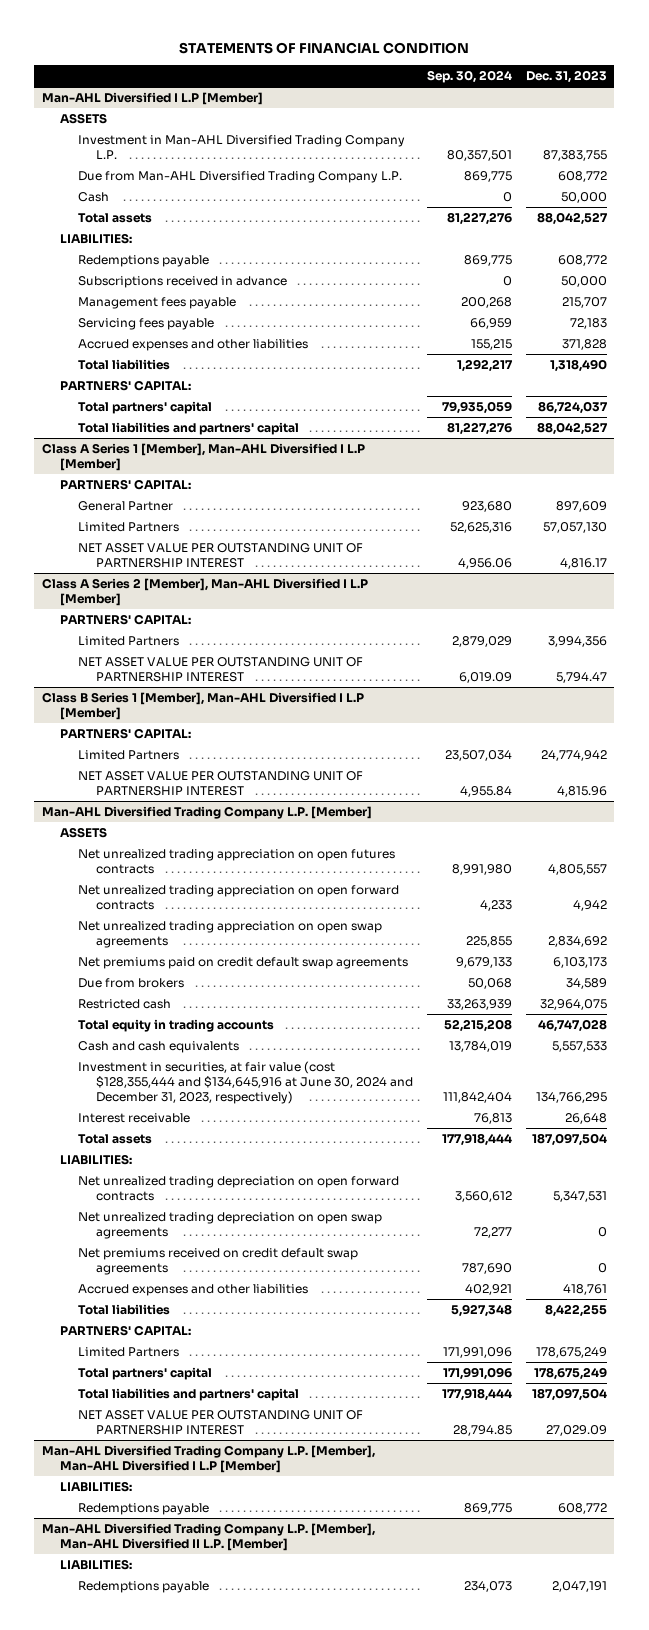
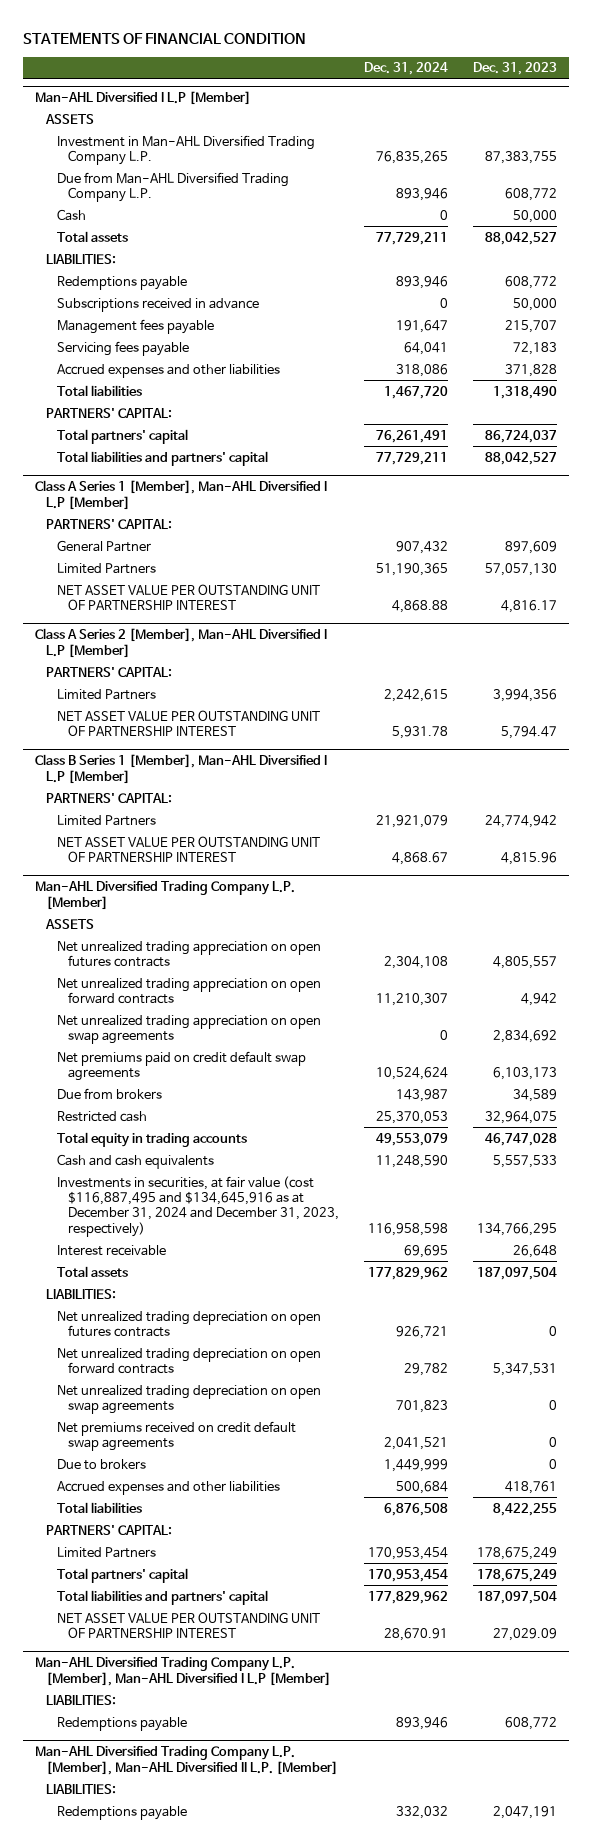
- | Sep. 30, 2024 | Dec. 31, 2023
+ | Dec. 31, 2024 | Dec. 31, 2023
@ Man-AHL Diversified Trading Company L.P. [Member]
- Investment in securities, at fair value (cost $128,355,444 and $134,645,916 at June 30, 2024 and December 31, 2023, respectively) | 111,842,404 | 134,766,295
+ Investments in securities, at fair value (cost $116,887,495 and $134,645,916 as at December 31, 2024 and December 31, 2023, respectively) | 116,958,598 | 134,766,295
+ Net unrealized trading depreciation on open futures contracts | 926,721 | 0
+ Due to brokers | 1,449,999 | 0

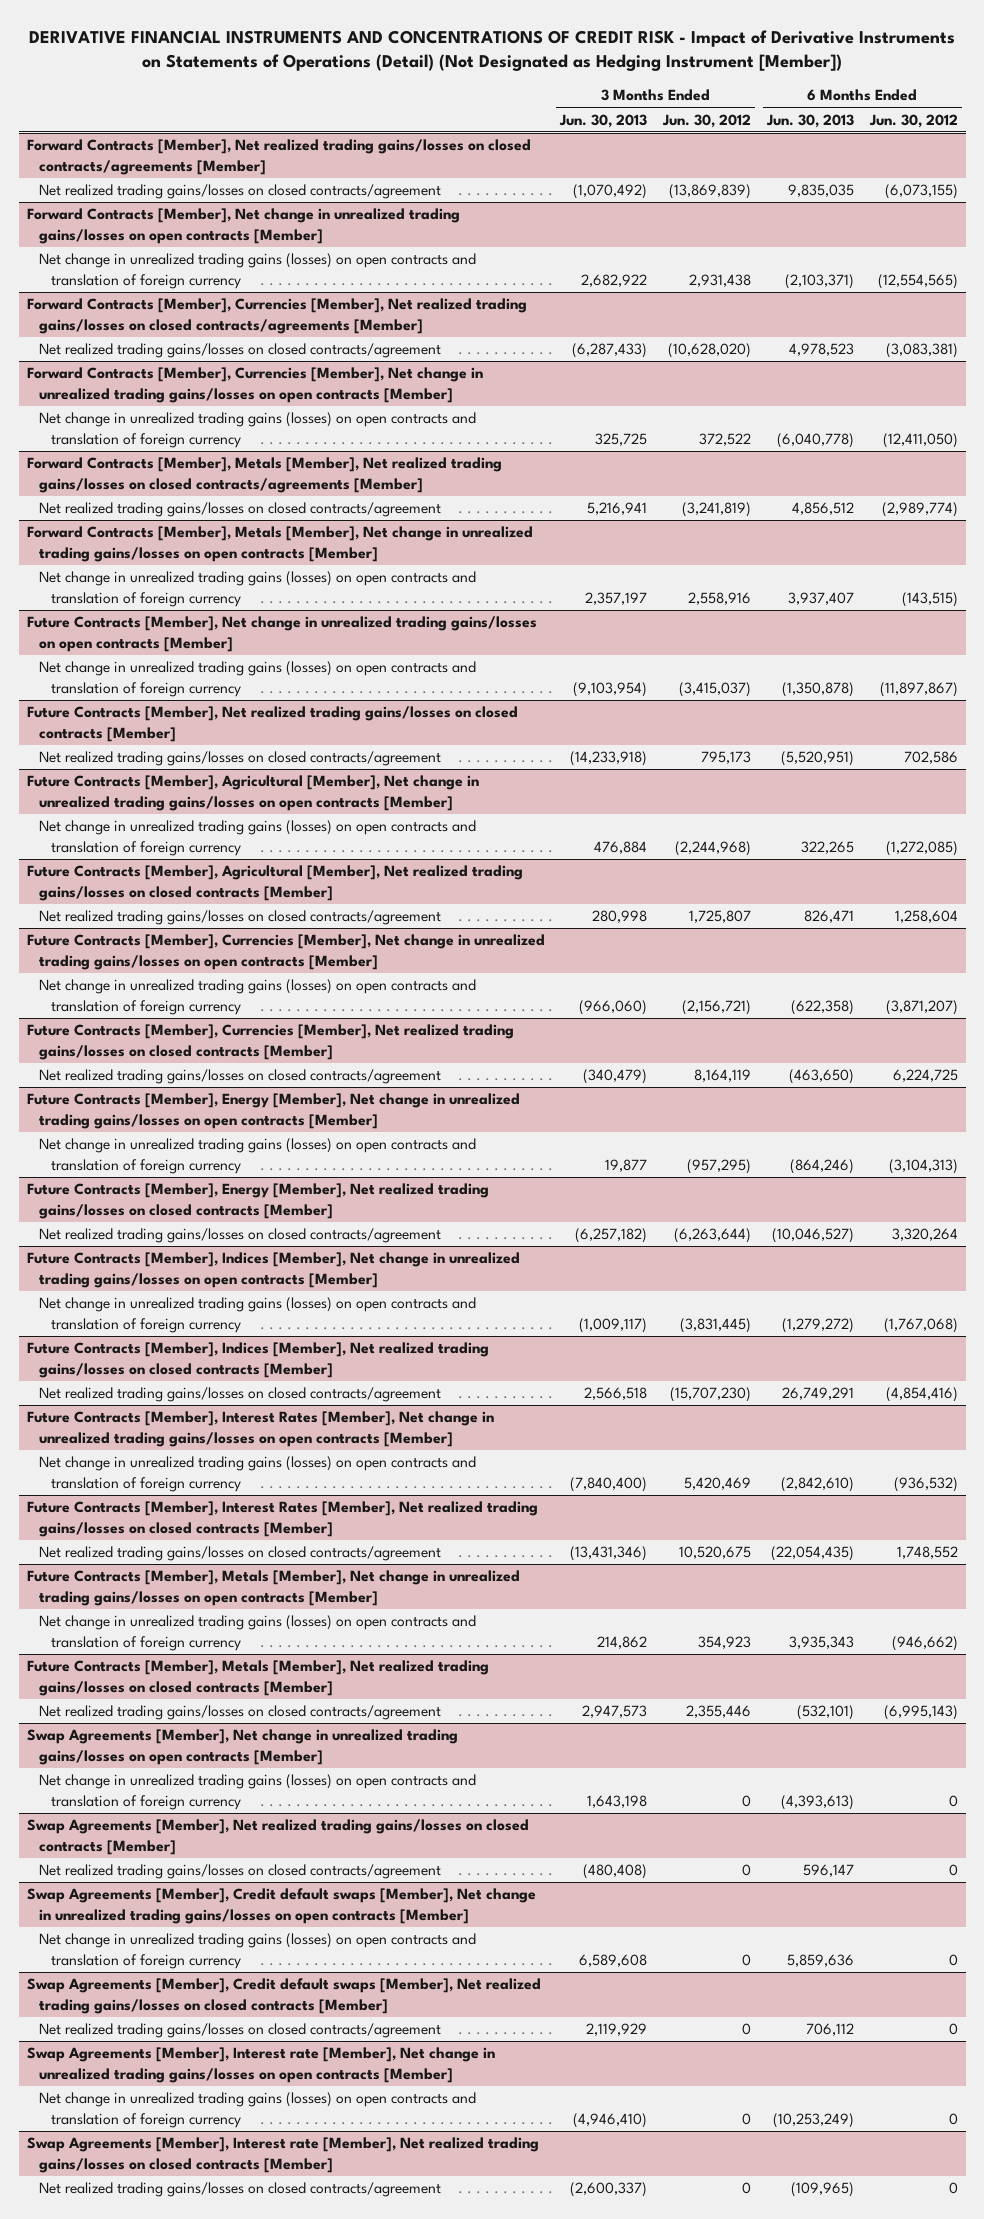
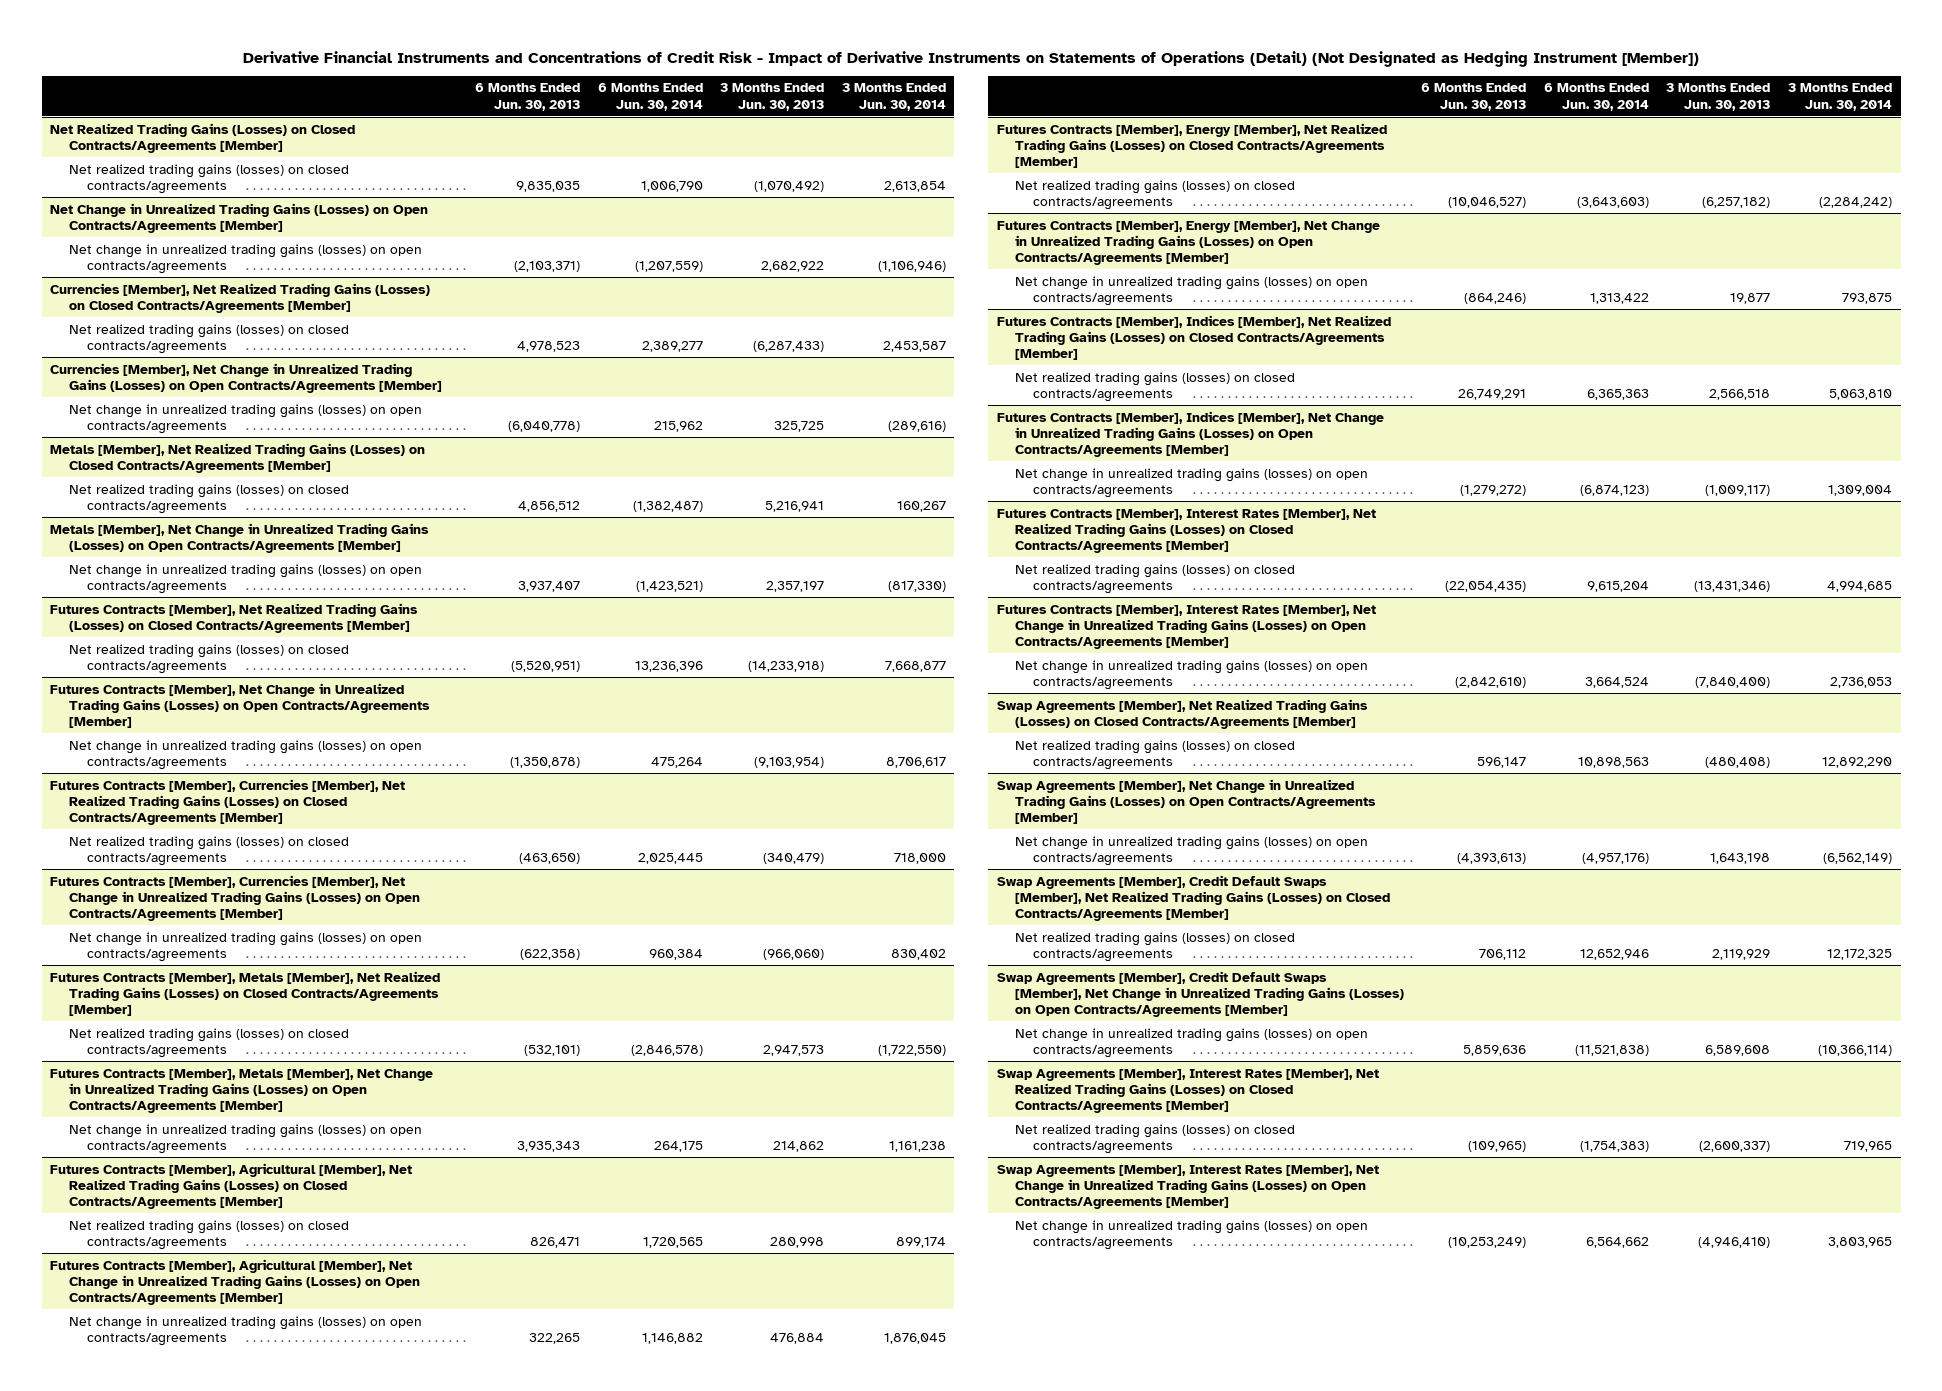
- DERIVATIVE FINANCIAL INSTRUMENTS AND CONCENTRATIONS OF CREDIT RISK - Impact of Derivative Instruments on Statements of Operations (Detail) (Not Designated as Hedging Instrument [Member])
+ Derivative Financial Instruments and Concentrations of Credit Risk - Impact of Derivative Instruments on Statements of Operations (Detail) (Not Designated as Hedging Instrument [Member])
- | 3 Months Ended Jun. 30, 2013 | 3 Months Ended Jun. 30, 2012 | 6 Months Ended Jun. 30, 2013 | 6 Months Ended Jun. 30, 2012
+ | 6 Months Ended Jun. 30, 2013 | 6 Months Ended Jun. 30, 2014 | 3 Months Ended Jun. 30, 2013 | 3 Months Ended Jun. 30, 2014
- Forward Contracts [Member], Net realized trading gains/losses on closed contracts/agreements [Member]
- Net realized trading gains/losses on closed contracts/agreement | (1,070,492) | (13,869,839) | 9,835,035 | (6,073,155)
- Forward Contracts [Member], Net change in unrealized trading gains/losses on open contracts [Member]
- Net change in unrealized trading gains (losses) on open contracts and translation of foreign currency | 2,682,922 | 2,931,438 | (2,103,371) | (12,554,565)
- Forward Contracts [Member], Currencies [Member], Net realized trading gains/losses on closed contracts/agreements [Member]
- Net realized trading gains/losses on closed contracts/agreement | (6,287,433) | (10,628,020) | 4,978,523 | (3,083,381)
- Forward Contracts [Member], Currencies [Member], Net change in unrealized trading gains/losses on open contracts [Member]
- Net change in unrealized trading gains (losses) on open contracts and translation of foreign currency | 325,725 | 372,522 | (6,040,778) | (12,411,050)
- Forward Contracts [Member], Metals [Member], Net realized trading gains/losses on closed contracts/agreements [Member]
- Net realized trading gains/losses on closed contracts/agreement | 5,216,941 | (3,241,819) | 4,856,512 | (2,989,774)
- Forward Contracts [Member], Metals [Member], Net change in unrealized trading gains/losses on open contracts [Member]
- Net change in unrealized trading gains (losses) on open contracts and translation of foreign currency | 2,357,197 | 2,558,916 | 3,937,407 | (143,515)
- Future Contracts [Member], Net change in unrealized trading gains/losses on open contracts [Member]
- Net change in unrealized trading gains (losses) on open contracts and translation of foreign currency | (9,103,954) | (3,415,037) | (1,350,878) | (11,897,867)
- Future Contracts [Member], Net realized trading gains/losses on closed contracts [Member]
- Net realized trading gains/losses on closed contracts/agreement | (14,233,918) | 795,173 | (5,520,951) | 702,586
- Future Contracts [Member], Agricultural [Member], Net change in unrealized trading gains/losses on open contracts [Member]
- Net change in unrealized trading gains (losses) on open contracts and translation of foreign currency | 476,884 | (2,244,968) | 322,265 | (1,272,085)
- Future Contracts [Member], Agricultural [Member], Net realized trading gains/losses on closed contracts [Member]
- Net realized trading gains/losses on closed contracts/agreement | 280,998 | 1,725,807 | 826,471 | 1,258,604
- Future Contracts [Member], Currencies [Member], Net change in unrealized trading gains/losses on open contracts [Member]
- Net change in unrealized trading gains (losses) on open contracts and translation of foreign currency | (966,060) | (2,156,721) | (622,358) | (3,871,207)
- Future Contracts [Member], Currencies [Member], Net realized trading gains/losses on closed contracts [Member]
- Net realized trading gains/losses on closed contracts/agreement | (340,479) | 8,164,119 | (463,650) | 6,224,725
- Future Contracts [Member], Energy [Member], Net change in unrealized trading gains/losses on open contracts [Member]
- Net change in unrealized trading gains (losses) on open contracts and translation of foreign currency | 19,877 | (957,295) | (864,246) | (3,104,313)
- Future Contracts [Member], Energy [Member], Net realized trading gains/losses on closed contracts [Member]
- Net realized trading gains/losses on closed contracts/agreement | (6,257,182) | (6,263,644) | (10,046,527) | 3,320,264
- Future Contracts [Member], Indices [Member], Net change in unrealized trading gains/losses on open contracts [Member]
- Net change in unrealized trading gains (losses) on open contracts and translation of foreign currency | (1,009,117) | (3,831,445) | (1,279,272) | (1,767,068)
- Future Contracts [Member], Indices [Member], Net realized trading gains/losses on closed contracts [Member]
- Net realized trading gains/losses on closed contracts/agreement | 2,566,518 | (15,707,230) | 26,749,291 | (4,854,416)
- Future Contracts [Member], Interest Rates [Member], Net change in unrealized trading gains/losses on open contracts [Member]
- Net change in unrealized trading gains (losses) on open contracts and translation of foreign currency | (7,840,400) | 5,420,469 | (2,842,610) | (936,532)
- Future Contracts [Member], Interest Rates [Member], Net realized trading gains/losses on closed contracts [Member]
- Net realized trading gains/losses on closed contracts/agreement | (13,431,346) | 10,520,675 | (22,054,435) | 1,748,552
- Future Contracts [Member], Metals [Member], Net change in unrealized trading gains/losses on open contracts [Member]
- Net change in unrealized trading gains (losses) on open contracts and translation of foreign currency | 214,862 | 354,923 | 3,935,343 | (946,662)
- Future Contracts [Member], Metals [Member], Net realized trading gains/losses on closed contracts [Member]
- Net realized trading gains/losses on closed contracts/agreement | 2,947,573 | 2,355,446 | (532,101) | (6,995,143)
- Swap Agreements [Member], Net change in unrealized trading gains/losses on open contracts [Member]
- Net change in unrealized trading gains (losses) on open contracts and translation of foreign currency | 1,643,198 | 0 | (4,393,613) | 0
- Swap Agreements [Member], Net realized trading gains/losses on closed contracts [Member]
- Net realized trading gains/losses on closed contracts/agreement | (480,408) | 0 | 596,147 | 0
- Swap Agreements [Member], Credit default swaps [Member], Net change in unrealized trading gains/losses on open contracts [Member]
- Net change in unrealized trading gains (losses) on open contracts and translation of foreign currency | 6,589,608 | 0 | 5,859,636 | 0
- Swap Agreements [Member], Credit default swaps [Member], Net realized trading gains/losses on closed contracts [Member]
- Net realized trading gains/losses on closed contracts/agreement | 2,119,929 | 0 | 706,112 | 0
- Swap Agreements [Member], Interest rate [Member], Net change in unrealized trading gains/losses on open contracts [Member]
- Net change in unrealized trading gains (losses) on open contracts and translation of foreign currency | (4,946,410) | 0 | (10,253,249) | 0
- Swap Agreements [Member], Interest rate [Member], Net realized trading gains/losses on closed contracts [Member]
- Net realized trading gains/losses on closed contracts/agreement | (2,600,337) | 0 | (109,965) | 0
+ Net Realized Trading Gains (Losses) on Closed Contracts/Agreements [Member]
+ Net realized trading gains (losses) on closed contracts/agreements | 9,835,035 | 1,006,790 | (1,070,492) | 2,613,854
+ Net Change in Unrealized Trading Gains (Losses) on Open Contracts/Agreements [Member]
+ Net change in unrealized trading gains (losses) on open contracts/agreements | (2,103,371) | (1,207,559) | 2,682,922 | (1,106,946)
+ Currencies [Member], Net Realized Trading Gains (Losses) on Closed Contracts/Agreements [Member]
+ Net realized trading gains (losses) on closed contracts/agreements | 4,978,523 | 2,389,277 | (6,287,433) | 2,453,587
+ Currencies [Member], Net Change in Unrealized Trading Gains (Losses) on Open Contracts/Agreements [Member]
+ Net change in unrealized trading gains (losses) on open contracts/agreements | (6,040,778) | 215,962 | 325,725 | (289,616)
+ Metals [Member], Net Realized Trading Gains (Losses) on Closed Contracts/Agreements [Member]
+ Net realized trading gains (losses) on closed contracts/agreements | 4,856,512 | (1,382,487) | 5,216,941 | 160,267
+ Metals [Member], Net Change in Unrealized Trading Gains (Losses) on Open Contracts/Agreements [Member]
+ Net change in unrealized trading gains (losses) on open contracts/agreements | 3,937,407 | (1,423,521) | 2,357,197 | (817,330)
+ Futures Contracts [Member], Net Realized Trading Gains (Losses) on Closed Contracts/Agreements [Member]
+ Net realized trading gains (losses) on closed contracts/agreements | (5,520,951) | 13,236,396 | (14,233,918) | 7,668,877
+ Futures Contracts [Member], Net Change in Unrealized Trading Gains (Losses) on Open Contracts/Agreements [Member]
+ Net change in unrealized trading gains (losses) on open contracts/agreements | (1,350,878) | 475,264 | (9,103,954) | 8,706,617
+ Futures Contracts [Member], Currencies [Member], Net Realized Trading Gains (Losses) on Closed Contracts/Agreements [Member]
+ Net realized trading gains (losses) on closed contracts/agreements | (463,650) | 2,025,445 | (340,479) | 718,000
+ Futures Contracts [Member], Currencies [Member], Net Change in Unrealized Trading Gains (Losses) on Open Contracts/Agreements [Member]
+ Net change in unrealized trading gains (losses) on open contracts/agreements | (622,358) | 960,384 | (966,060) | 830,402
+ Futures Contracts [Member], Metals [Member], Net Realized Trading Gains (Losses) on Closed Contracts/Agreements [Member]
+ Net realized trading gains (losses) on closed contracts/agreements | (532,101) | (2,846,578) | 2,947,573 | (1,722,550)
+ Futures Contracts [Member], Metals [Member], Net Change in Unrealized Trading Gains (Losses) on Open Contracts/Agreements [Member]
+ Net change in unrealized trading gains (losses) on open contracts/agreements | 3,935,343 | 264,175 | 214,862 | 1,161,238
+ Futures Contracts [Member], Agricultural [Member], Net Realized Trading Gains (Losses) on Closed Contracts/Agreements [Member]
+ Net realized trading gains (losses) on closed contracts/agreements | 826,471 | 1,720,565 | 280,998 | 899,174
+ Futures Contracts [Member], Agricultural [Member], Net Change in Unrealized Trading Gains (Losses) on Open Contracts/Agreements [Member]
+ Net change in unrealized trading gains (losses) on open contracts/agreements | 322,265 | 1,146,882 | 476,884 | 1,876,045
+ Futures Contracts [Member], Energy [Member], Net Realized Trading Gains (Losses) on Closed Contracts/Agreements [Member]
+ Net realized trading gains (losses) on closed contracts/agreements | (10,046,527) | (3,643,603) | (6,257,182) | (2,284,242)
+ Futures Contracts [Member], Energy [Member], Net Change in Unrealized Trading Gains (Losses) on Open Contracts/Agreements [Member]
+ Net change in unrealized trading gains (losses) on open contracts/agreements | (864,246) | 1,313,422 | 19,877 | 793,875
+ Futures Contracts [Member], Indices [Member], Net Realized Trading Gains (Losses) on Closed Contracts/Agreements [Member]
+ Net realized trading gains (losses) on closed contracts/agreements | 26,749,291 | 6,365,363 | 2,566,518 | 5,063,810
+ Futures Contracts [Member], Indices [Member], Net Change in Unrealized Trading Gains (Losses) on Open Contracts/Agreements [Member]
+ Net change in unrealized trading gains (losses) on open contracts/agreements | (1,279,272) | (6,874,123) | (1,009,117) | 1,309,004
+ Futures Contracts [Member], Interest Rates [Member], Net Realized Trading Gains (Losses) on Closed Contracts/Agreements [Member]
+ Net realized trading gains (losses) on closed contracts/agreements | (22,054,435) | 9,615,204 | (13,431,346) | 4,994,685
+ Futures Contracts [Member], Interest Rates [Member], Net Change in Unrealized Trading Gains (Losses) on Open Contracts/Agreements [Member]
+ Net change in unrealized trading gains (losses) on open contracts/agreements | (2,842,610) | 3,664,524 | (7,840,400) | 2,736,053
+ Swap Agreements [Member], Net Realized Trading Gains (Losses) on Closed Contracts/Agreements [Member]
+ Net realized trading gains (losses) on closed contracts/agreements | 596,147 | 10,898,563 | (480,408) | 12,892,290
+ Swap Agreements [Member], Net Change in Unrealized Trading Gains (Losses) on Open Contracts/Agreements [Member]
+ Net change in unrealized trading gains (losses) on open contracts/agreements | (4,393,613) | (4,957,176) | 1,643,198 | (6,562,149)
+ Swap Agreements [Member], Credit Default Swaps [Member], Net Realized Trading Gains (Losses) on Closed Contracts/Agreements [Member]
+ Net realized trading gains (losses) on closed contracts/agreements | 706,112 | 12,652,946 | 2,119,929 | 12,172,325
+ Swap Agreements [Member], Credit Default Swaps [Member], Net Change in Unrealized Trading Gains (Losses) on Open Contracts/Agreements [Member]
+ Net change in unrealized trading gains (losses) on open contracts/agreements | 5,859,636 | (11,521,838) | 6,589,608 | (10,366,114)
+ Swap Agreements [Member], Interest Rates [Member], Net Realized Trading Gains (Losses) on Closed Contracts/Agreements [Member]
+ Net realized trading gains (losses) on closed contracts/agreements | (109,965) | (1,754,383) | (2,600,337) | 719,965
+ Swap Agreements [Member], Interest Rates [Member], Net Change in Unrealized Trading Gains (Losses) on Open Contracts/Agreements [Member]
+ Net change in unrealized trading gains (losses) on open contracts/agreements | (10,253,249) | 6,564,662 | (4,946,410) | 3,803,965

